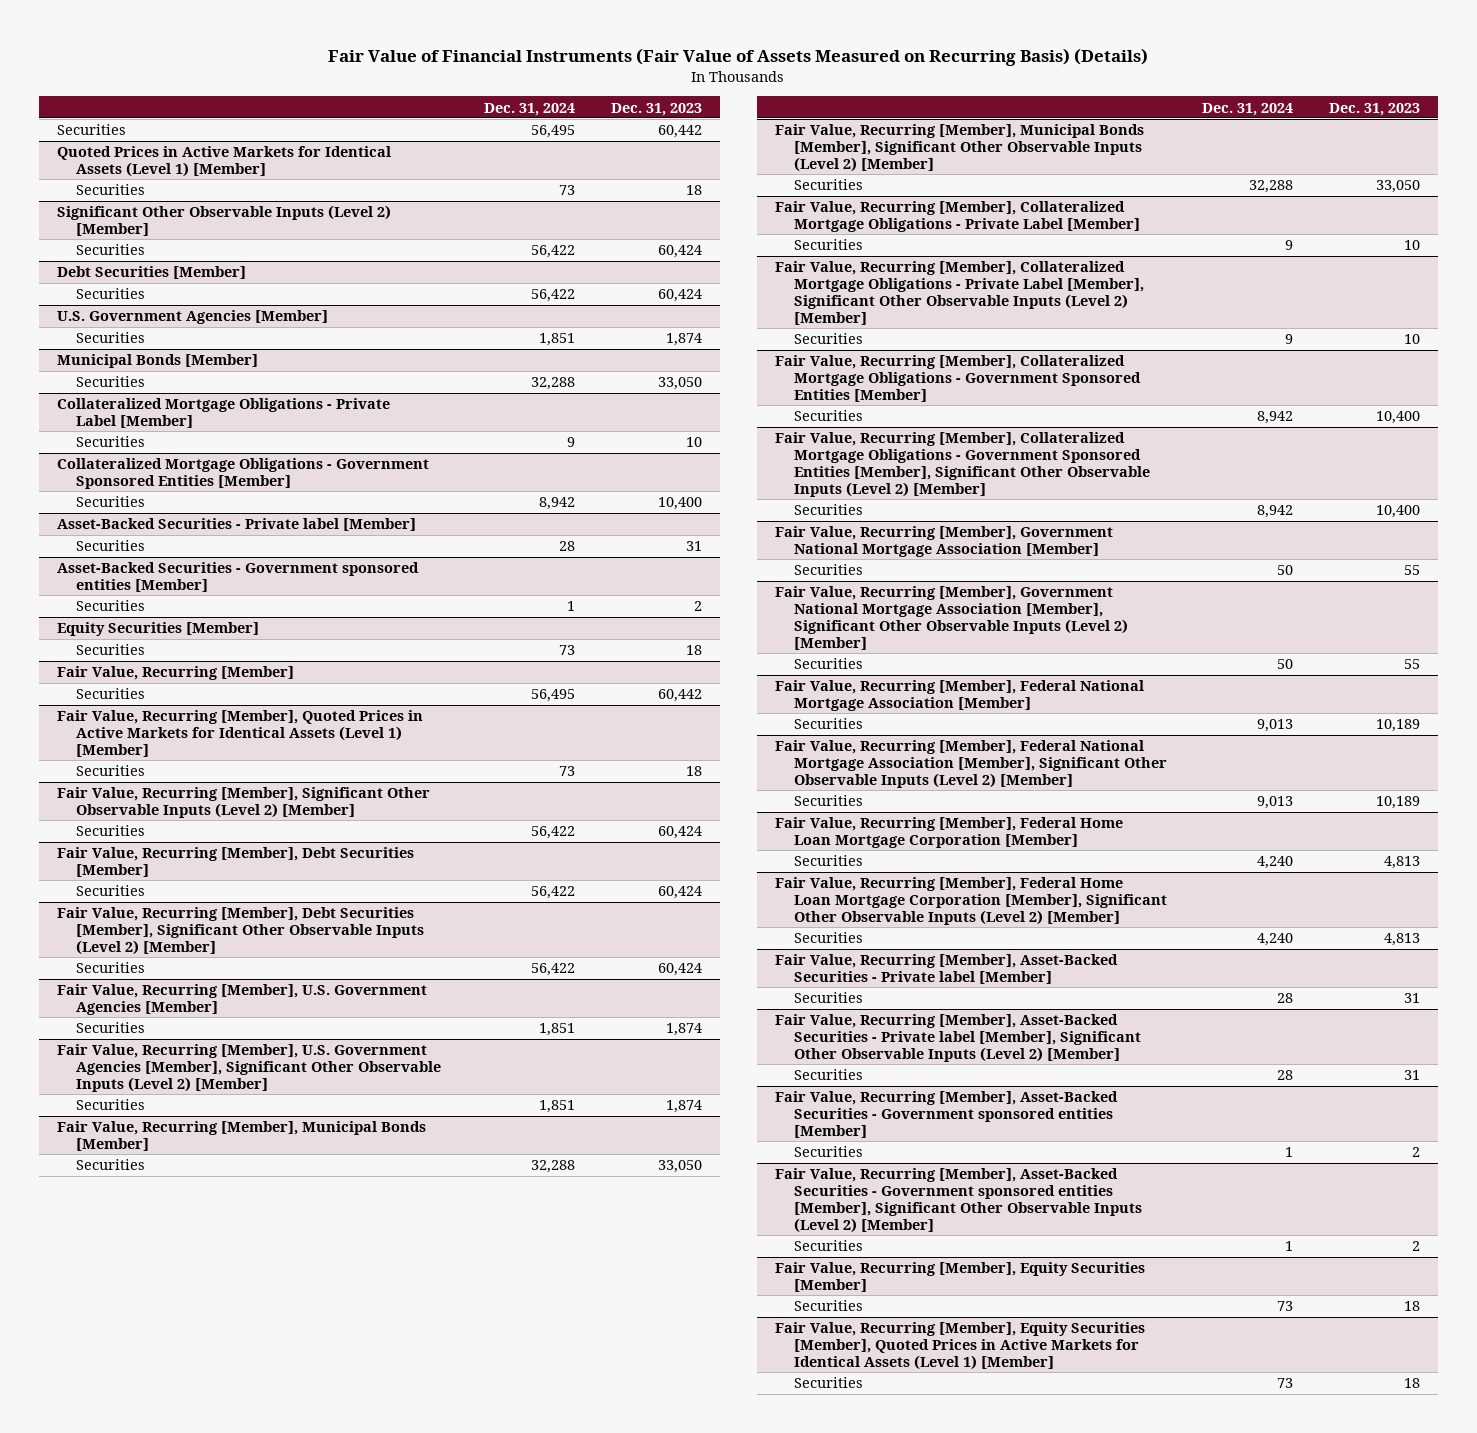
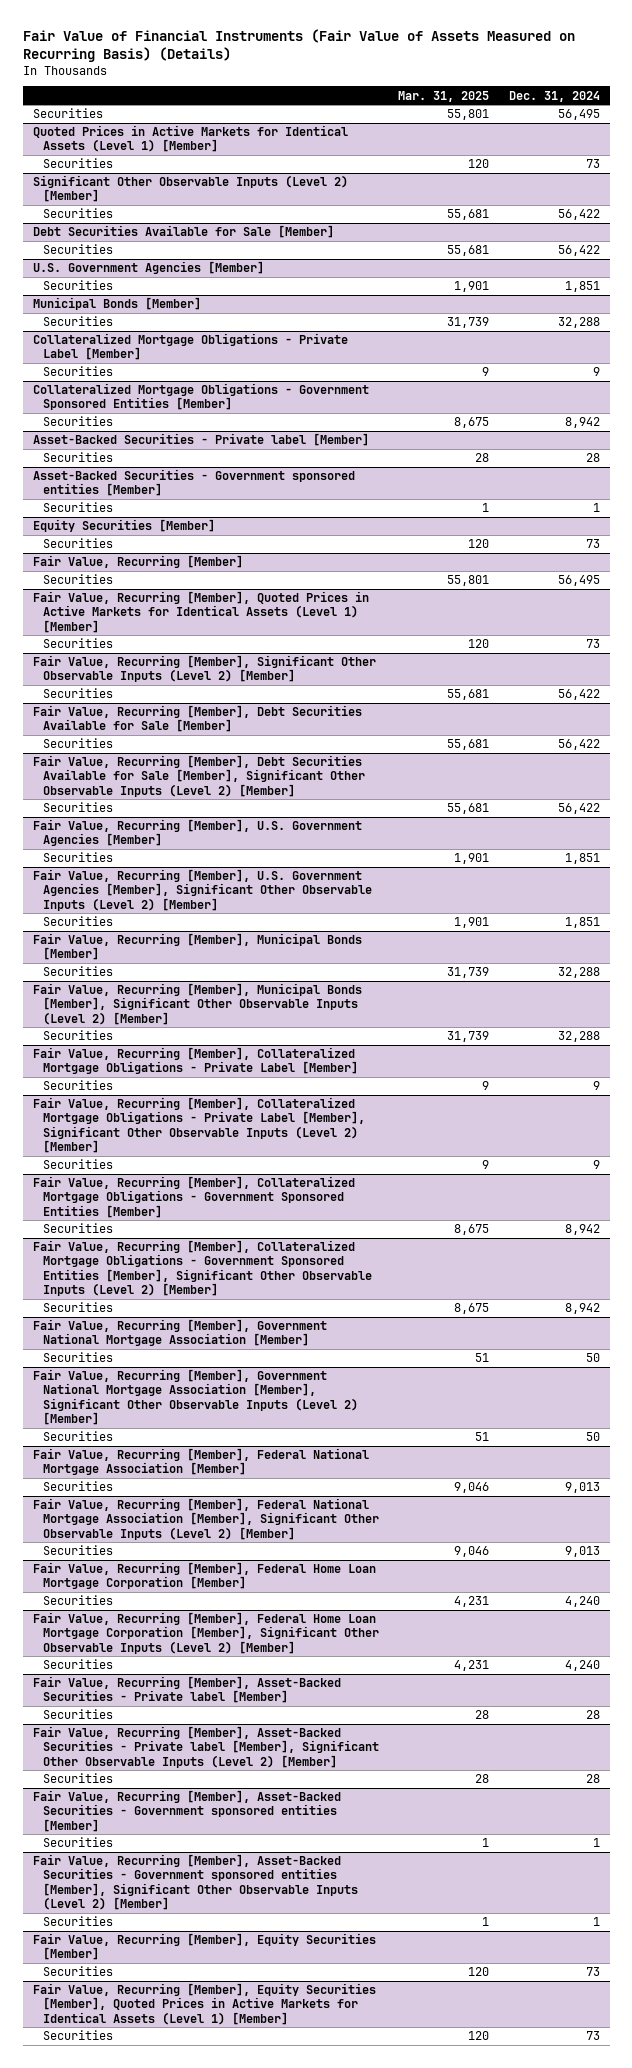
- | Dec. 31, 2024 | Dec. 31, 2023
+ | Mar. 31, 2025 | Dec. 31, 2024
- Debt Securities [Member]
+ Debt Securities Available for Sale [Member]
- Fair Value, Recurring [Member], Debt Securities [Member]
+ Fair Value, Recurring [Member], Debt Securities Available for Sale [Member]
- Fair Value, Recurring [Member], Debt Securities [Member], Significant Other Observable Inputs (Level 2) [Member]
+ Fair Value, Recurring [Member], Debt Securities Available for Sale [Member], Significant Other Observable Inputs (Level 2) [Member]

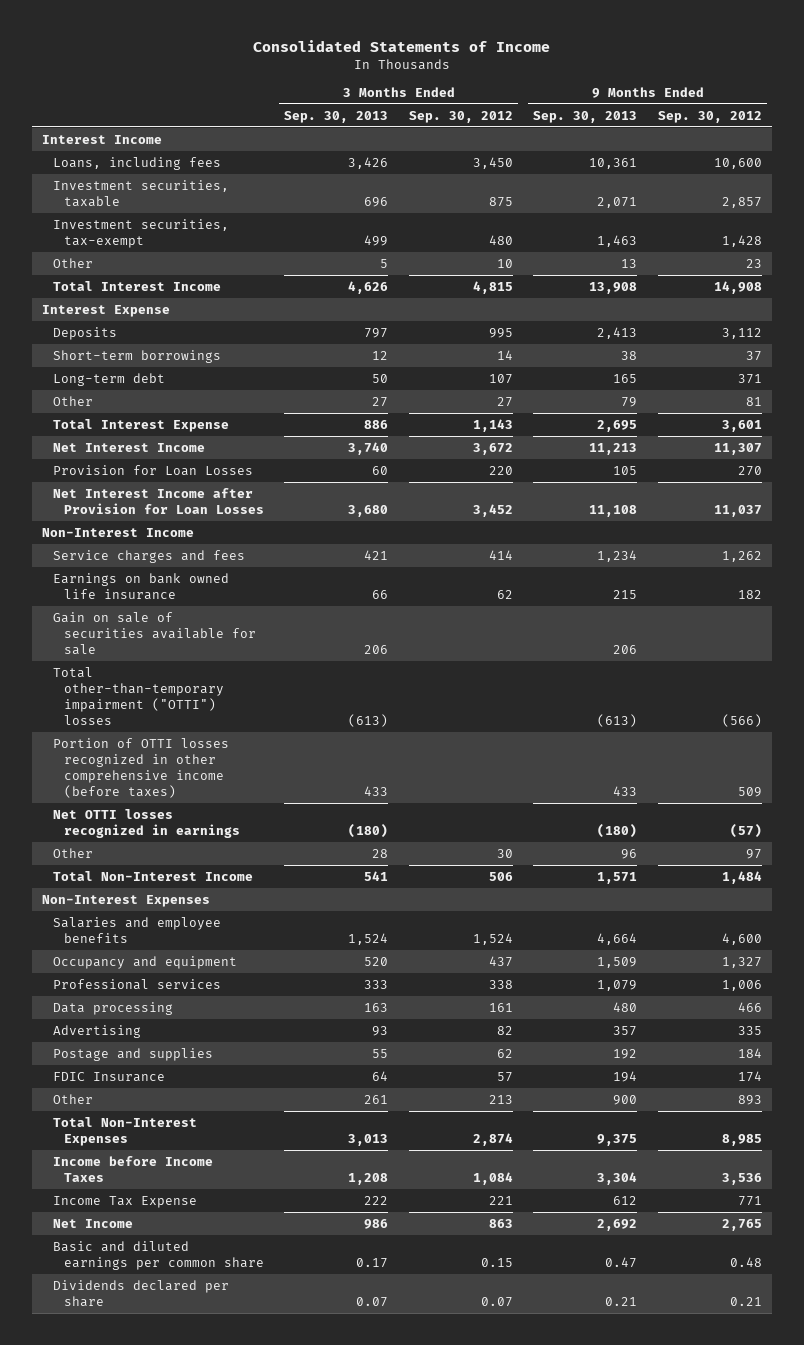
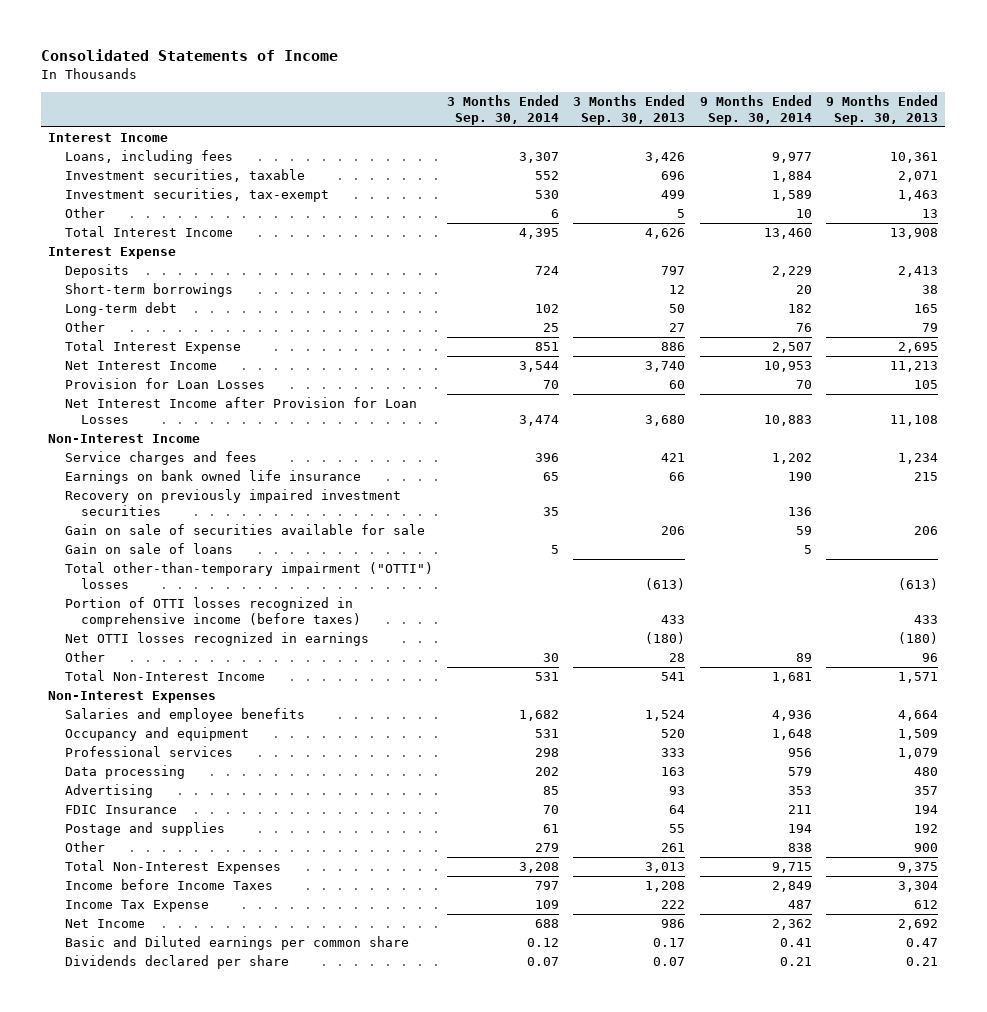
- | 3 Months Ended Sep. 30, 2013 | 3 Months Ended Sep. 30, 2012 | 9 Months Ended Sep. 30, 2013 | 9 Months Ended Sep. 30, 2012
+ | 3 Months Ended Sep. 30, 2014 | 3 Months Ended Sep. 30, 2013 | 9 Months Ended Sep. 30, 2014 | 9 Months Ended Sep. 30, 2013
+ Recovery on previously impaired investment securities | 35 | | 136 |
+ Gain on sale of loans | 5 | | 5 |
- Portion of OTTI losses recognized in other comprehensive income (before taxes) | 433 | | 433 | 509
+ Portion of OTTI losses recognized in comprehensive income (before taxes) | | 433 | | 433
moved down: Postage and supplies | 61 | 55 | 194 | 192
- Basic and diluted earnings per common share | 0.17 | 0.15 | 0.47 | 0.48
+ Basic and Diluted earnings per common share | 0.12 | 0.17 | 0.41 | 0.47

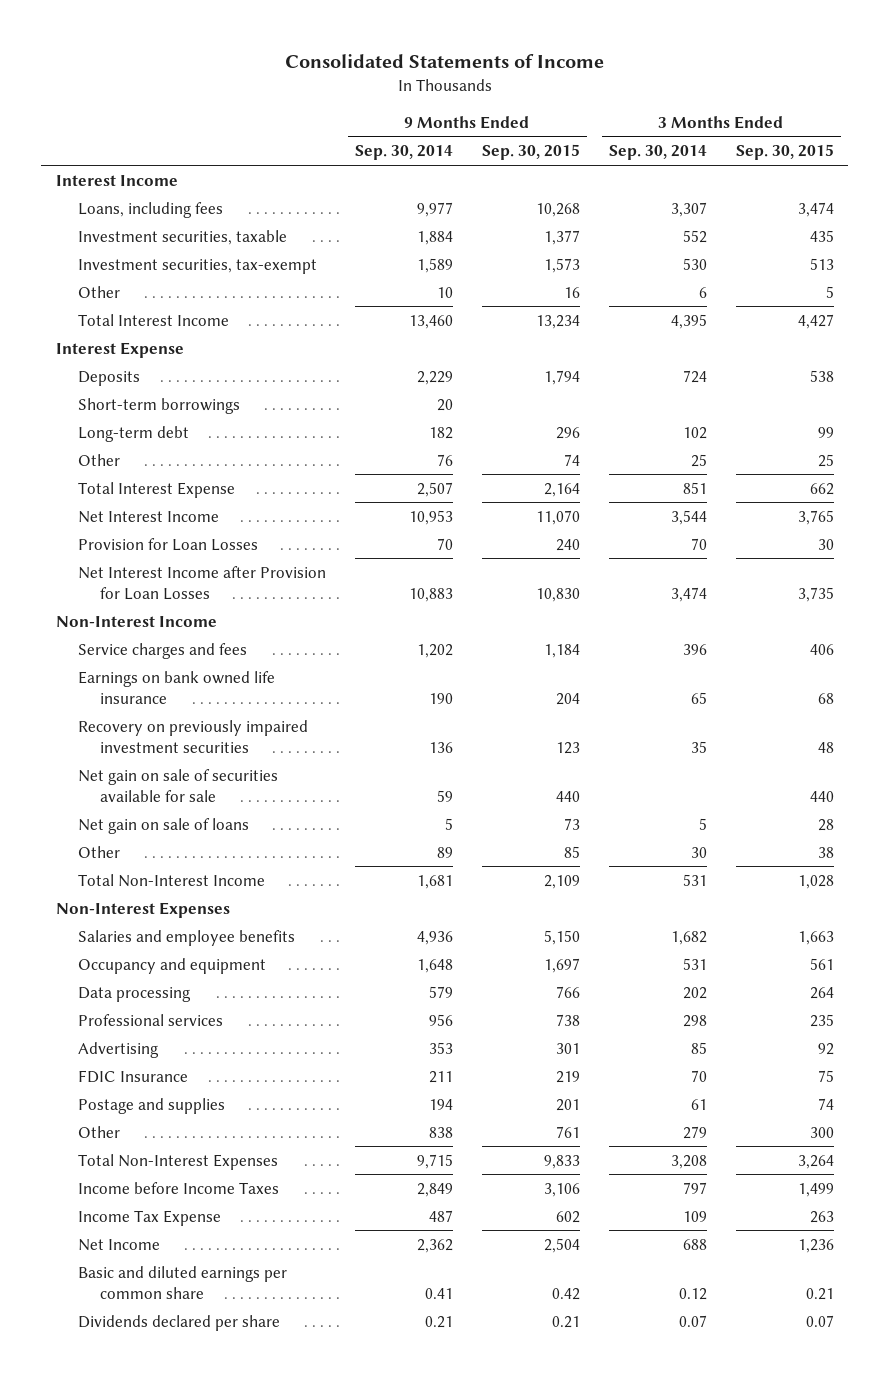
- | 3 Months Ended Sep. 30, 2014 | 3 Months Ended Sep. 30, 2013 | 9 Months Ended Sep. 30, 2014 | 9 Months Ended Sep. 30, 2013
+ | 9 Months Ended Sep. 30, 2014 | 9 Months Ended Sep. 30, 2015 | 3 Months Ended Sep. 30, 2014 | 3 Months Ended Sep. 30, 2015
- Gain on sale of securities available for sale | | 206 | 59 | 206
- Gain on sale of loans | 5 | | 5 |
- Total other-than-temporary impairment ("OTTI") losses | | (613) | | (613)
- Portion of OTTI losses recognized in comprehensive income (before taxes) | | 433 | | 433
- Net OTTI losses recognized in earnings | | (180) | | (180)
+ Net gain on sale of securities available for sale | 59 | 440 | | 440
+ Net gain on sale of loans | 5 | 73 | 5 | 28
moved down: Professional services | 956 | 738 | 298 | 235
- Basic and Diluted earnings per common share | 0.12 | 0.17 | 0.41 | 0.47
+ Basic and diluted earnings per common share | 0.41 | 0.42 | 0.12 | 0.21

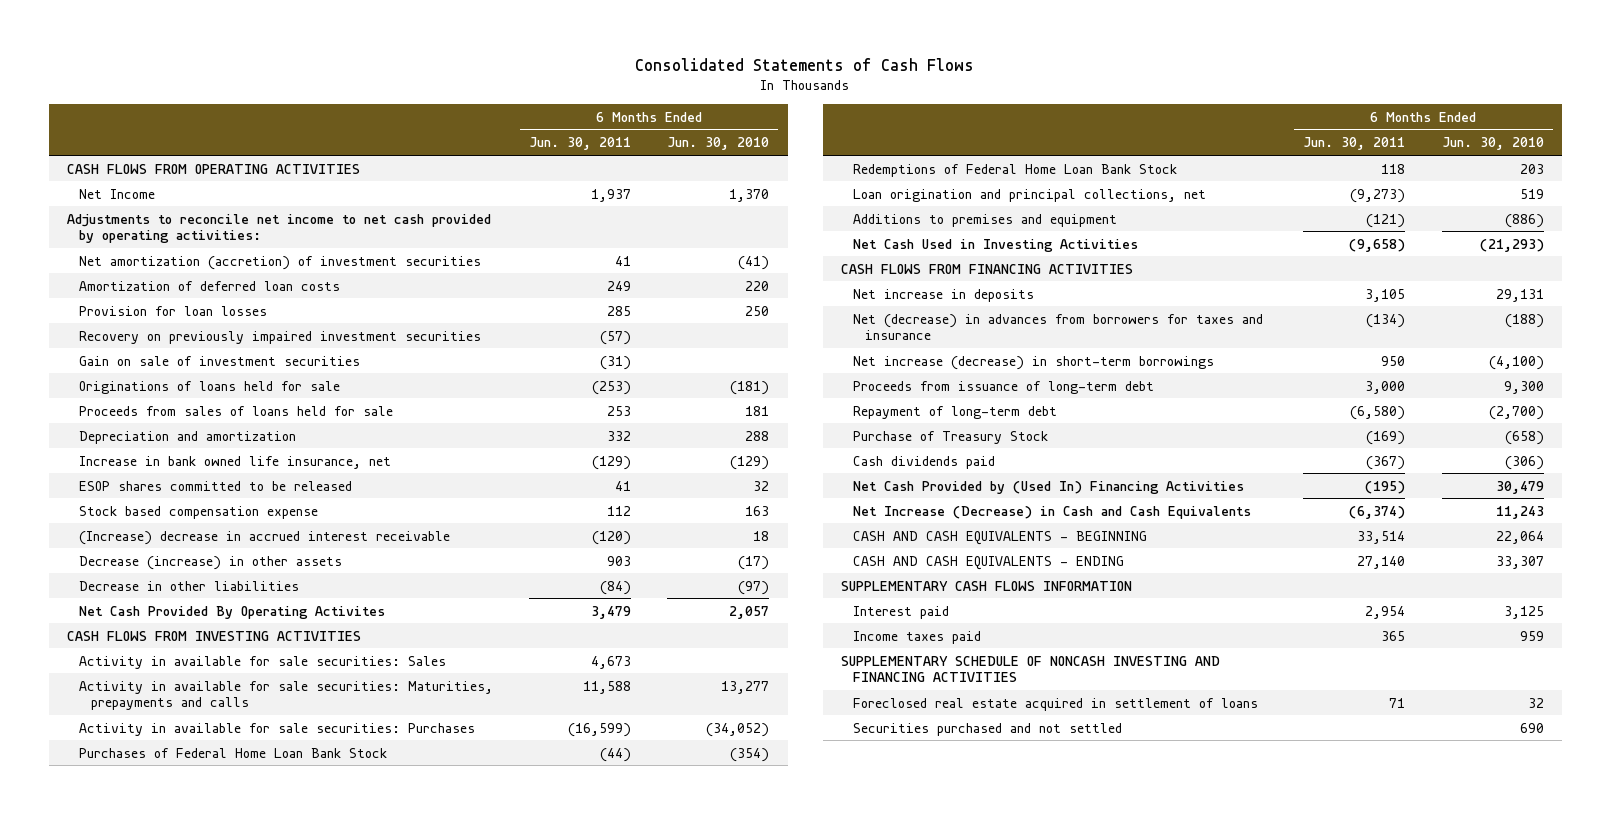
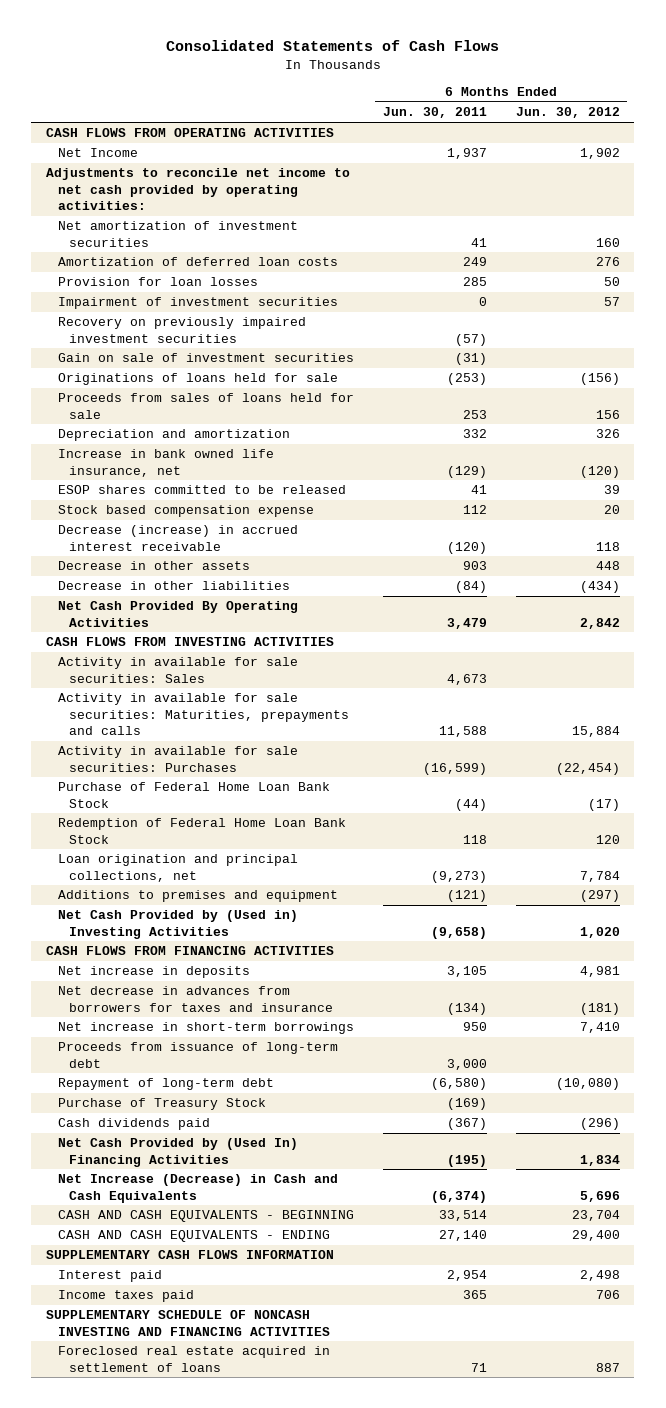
- | 6 Months Ended Jun. 30, 2011 | 6 Months Ended Jun. 30, 2010
+ | 6 Months Ended Jun. 30, 2011 | 6 Months Ended Jun. 30, 2012
- Net amortization (accretion) of investment securities | 41 | (41)
+ Net amortization of investment securities | 41 | 160
+ Impairment of investment securities | 0 | 57
- (Increase) decrease in accrued interest receivable | (120) | 18
- Decrease (increase) in other assets | 903 | (17)
+ Decrease (increase) in accrued interest receivable | (120) | 118
+ Decrease in other assets | 903 | 448
- Net Cash Provided By Operating Activites | 3,479 | 2,057
+ Net Cash Provided By Operating Activities | 3,479 | 2,842
- Purchases of Federal Home Loan Bank Stock | (44) | (354)
- Redemptions of Federal Home Loan Bank Stock | 118 | 203
+ Purchase of Federal Home Loan Bank Stock | (44) | (17)
+ Redemption of Federal Home Loan Bank Stock | 118 | 120
- Net Cash Used in Investing Activities | (9,658) | (21,293)
+ Net Cash Provided by (Used in) Investing Activities | (9,658) | 1,020
- Net (decrease) in advances from borrowers for taxes and insurance | (134) | (188)
- Net increase (decrease) in short-term borrowings | 950 | (4,100)
+ Net decrease in advances from borrowers for taxes and insurance | (134) | (181)
+ Net increase in short-term borrowings | 950 | 7,410
- Securities purchased and not settled | | 690

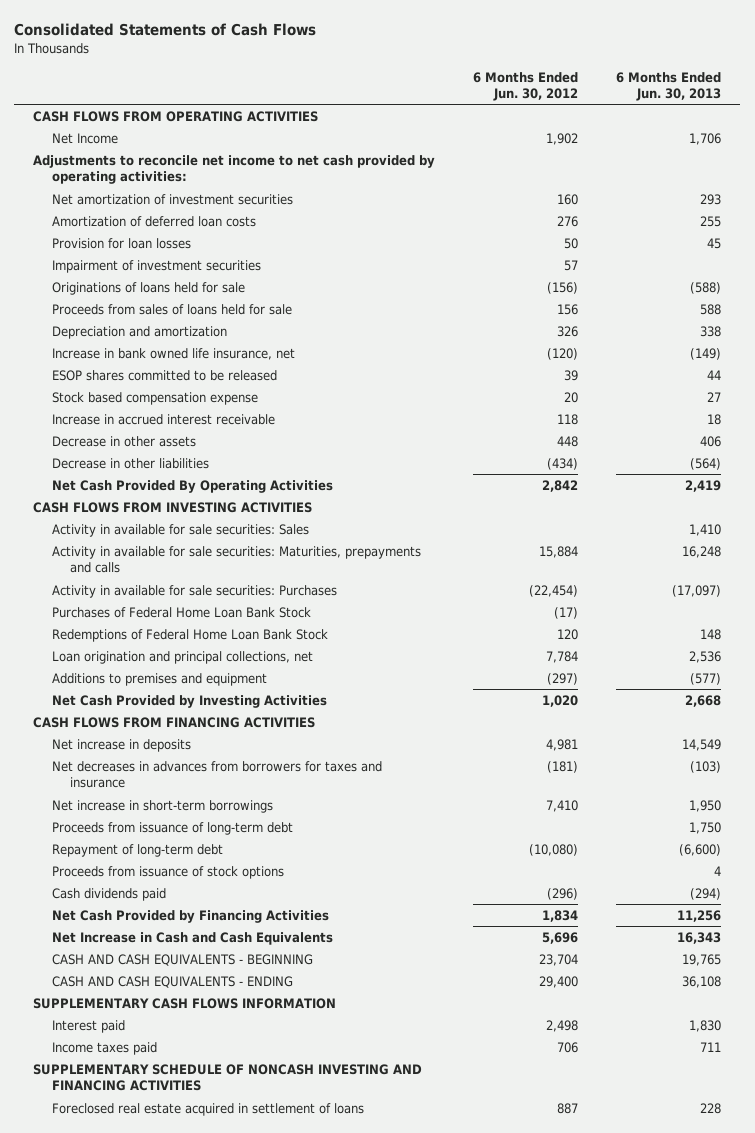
- | 6 Months Ended Jun. 30, 2011 | 6 Months Ended Jun. 30, 2012
+ | 6 Months Ended Jun. 30, 2012 | 6 Months Ended Jun. 30, 2013
- Recovery on previously impaired investment securities | (57) |
- Gain on sale of investment securities | (31) |
- Decrease (increase) in accrued interest receivable | (120) | 118
+ Increase in accrued interest receivable | 118 | 18
- Purchase of Federal Home Loan Bank Stock | (44) | (17)
- Redemption of Federal Home Loan Bank Stock | 118 | 120
+ Purchases of Federal Home Loan Bank Stock | (17) |
+ Redemptions of Federal Home Loan Bank Stock | 120 | 148
- Net Cash Provided by (Used in) Investing Activities | (9,658) | 1,020
+ Net Cash Provided by Investing Activities | 1,020 | 2,668
- Net decrease in advances from borrowers for taxes and insurance | (134) | (181)
+ Net decreases in advances from borrowers for taxes and insurance | (181) | (103)
- Purchase of Treasury Stock | (169) |
+ Proceeds from issuance of stock options | | 4
- Net Cash Provided by (Used In) Financing Activities | (195) | 1,834
- Net Increase (Decrease) in Cash and Cash Equivalents | (6,374) | 5,696
+ Net Cash Provided by Financing Activities | 1,834 | 11,256
+ Net Increase in Cash and Cash Equivalents | 5,696 | 16,343

